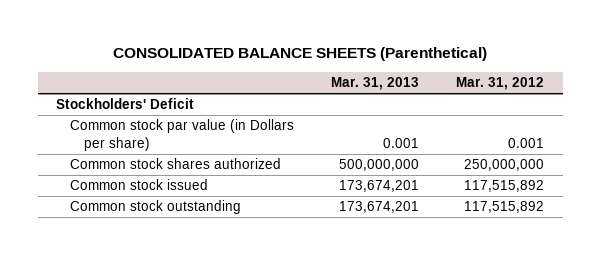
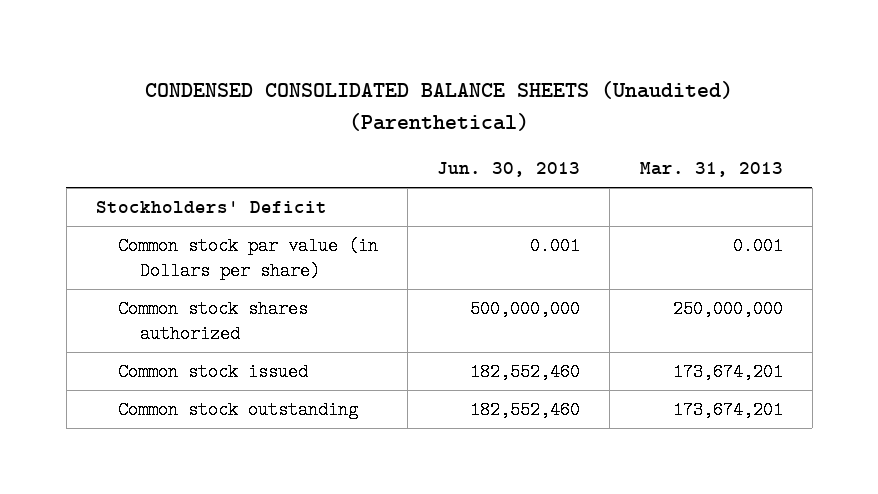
- CONSOLIDATED BALANCE SHEETS (Parenthetical)
+ CONDENSED CONSOLIDATED BALANCE SHEETS (Unaudited) (Parenthetical)
- | Mar. 31, 2013 | Mar. 31, 2012
+ | Jun. 30, 2013 | Mar. 31, 2013
- Common stock shares authorized | 500,000,000 | 250,000,000
+ Common stock shares authorized | 500,000,000 | 250,000,000

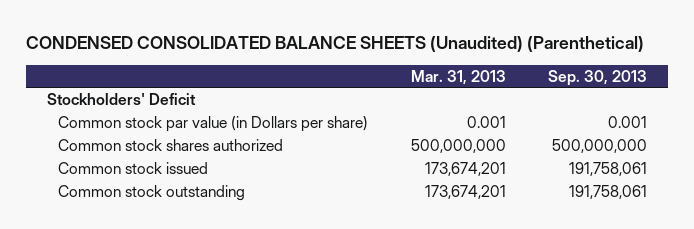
- | Jun. 30, 2013 | Mar. 31, 2013
+ | Mar. 31, 2013 | Sep. 30, 2013
- Common stock shares authorized | 500,000,000 | 250,000,000
+ Common stock shares authorized | 500,000,000 | 500,000,000

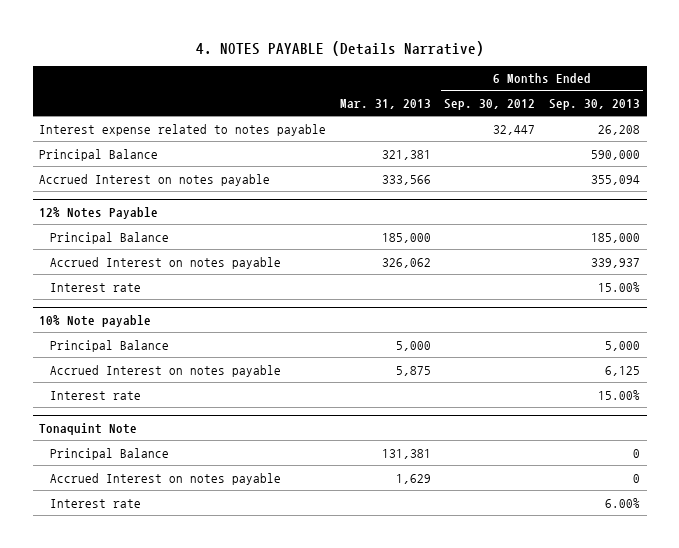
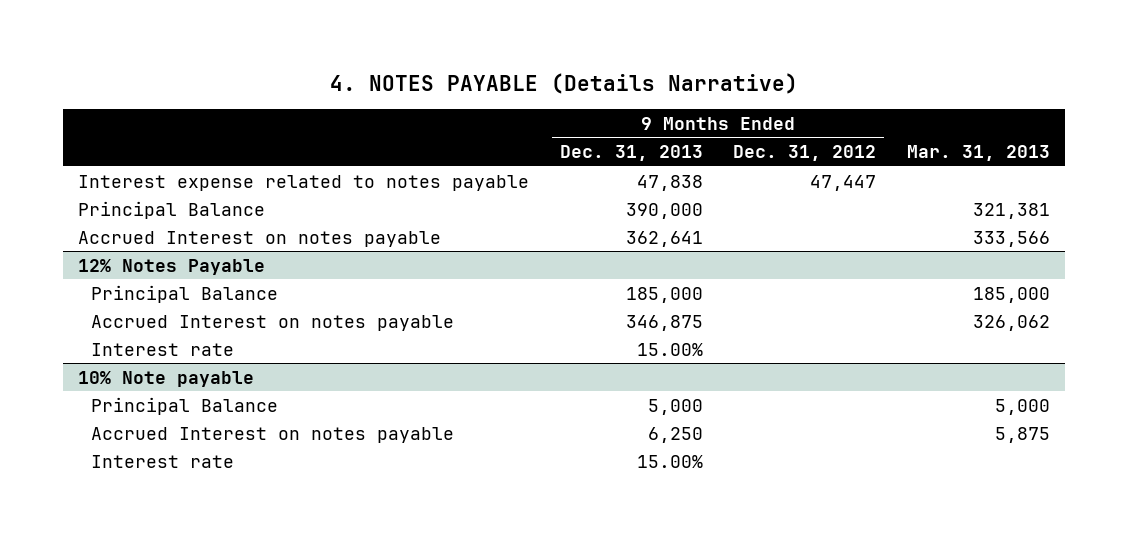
- | Mar. 31, 2013 | 6 Months Ended Sep. 30, 2012 | 6 Months Ended Sep. 30, 2013
+ | 9 Months Ended Dec. 31, 2013 | 9 Months Ended Dec. 31, 2012 | Mar. 31, 2013
- Tonaquint Note
- Principal Balance | 131,381 | | 0
- Accrued Interest on notes payable | 1,629 | | 0
- Interest rate | | | 6.00%

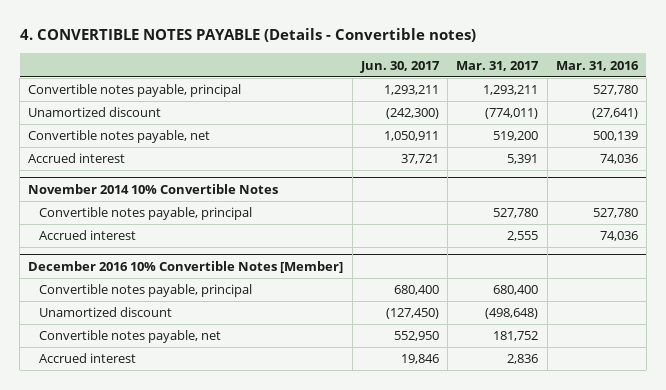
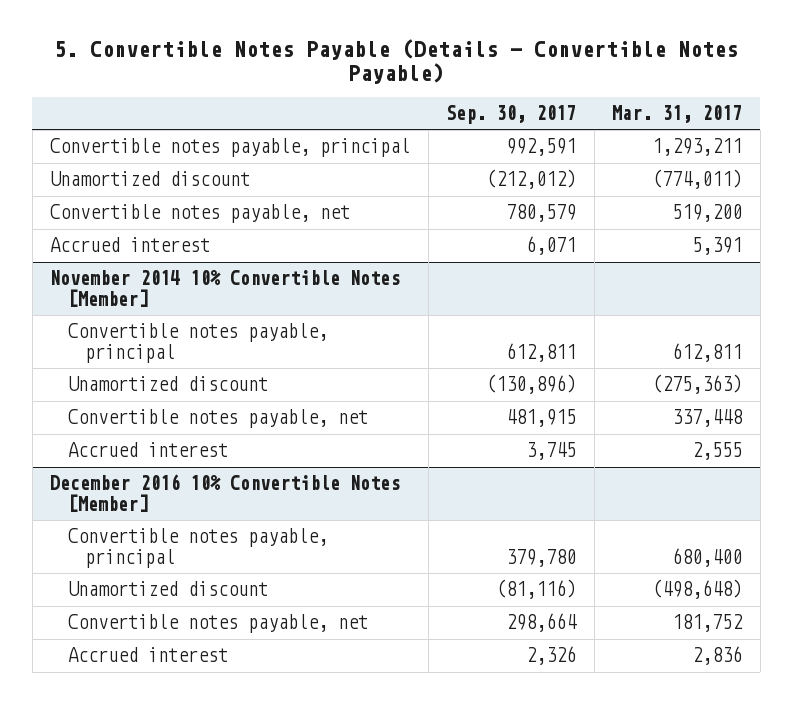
- 4. CONVERTIBLE NOTES PAYABLE (Details - Convertible notes)
+ 5. Convertible Notes Payable (Details - Convertible Notes Payable)
- | Jun. 30, 2017 | Mar. 31, 2017 | Mar. 31, 2016
+ | Sep. 30, 2017 | Mar. 31, 2017
- November 2014 10% Convertible Notes
- Convertible notes payable, principal | | 527,780 | 527,780
+ November 2014 10% Convertible Notes [Member]
+ Convertible notes payable, principal | 612,811 | 612,811
+ Unamortized discount | (130,896) | (275,363)
+ Convertible notes payable, net | 481,915 | 337,448

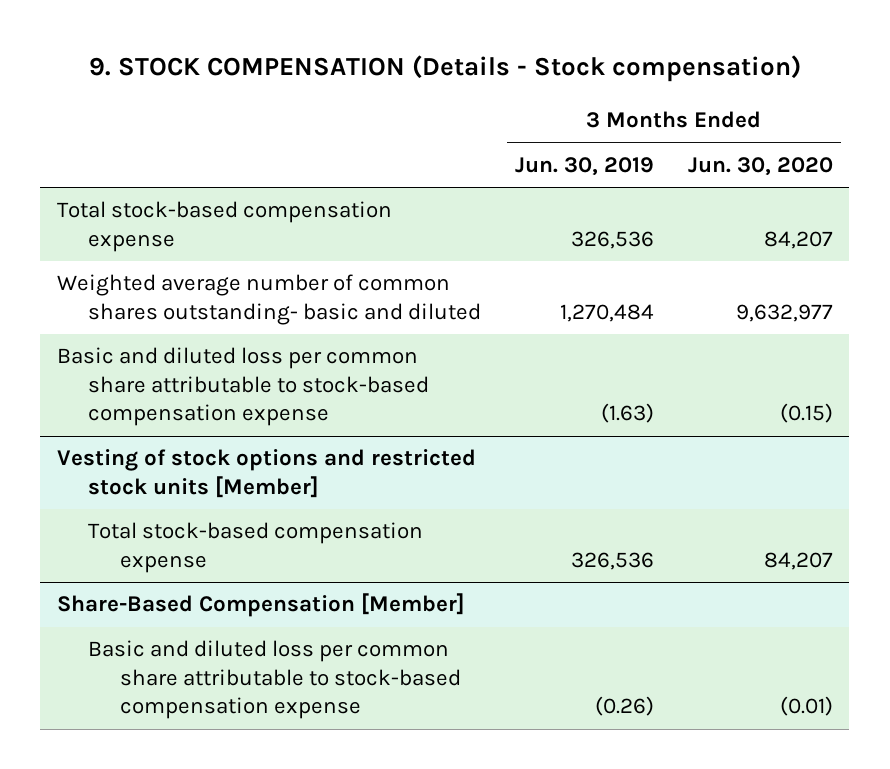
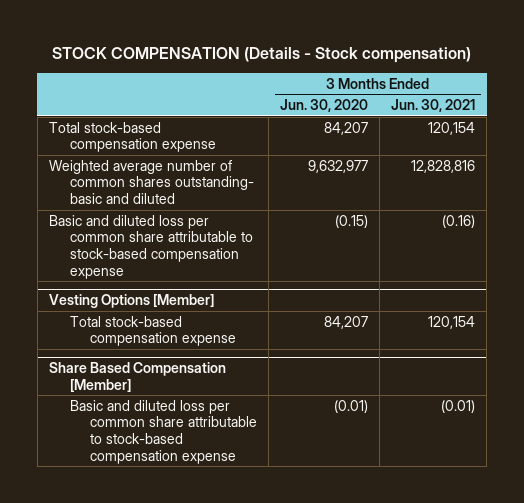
- 9. STOCK COMPENSATION (Details - Stock compensation)
+ STOCK COMPENSATION (Details - Stock compensation)
- | 3 Months Ended Jun. 30, 2019 | 3 Months Ended Jun. 30, 2020
+ | 3 Months Ended Jun. 30, 2020 | 3 Months Ended Jun. 30, 2021
- Vesting of stock options and restricted stock units [Member]
+ Vesting Options [Member]
- Share-Based Compensation [Member]
+ Share Based Compensation [Member]

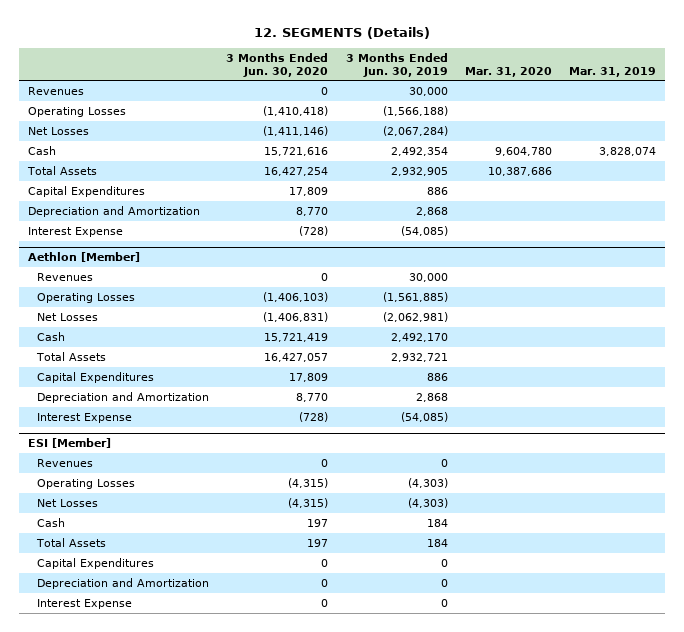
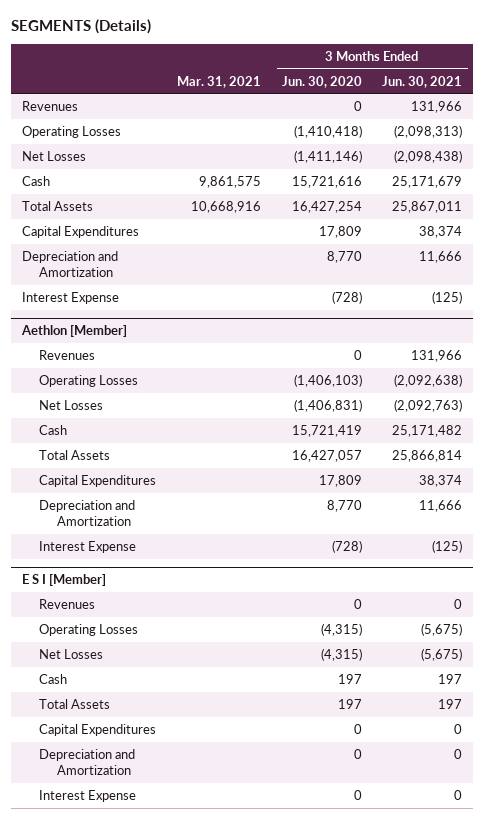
- 12. SEGMENTS (Details)
+ SEGMENTS (Details)
- | 3 Months Ended Jun. 30, 2020 | 3 Months Ended Jun. 30, 2019 | Mar. 31, 2020 | Mar. 31, 2019
+ | Mar. 31, 2021 | 3 Months Ended Jun. 30, 2020 | 3 Months Ended Jun. 30, 2021
- ESI [Member]
+ E S I [Member]

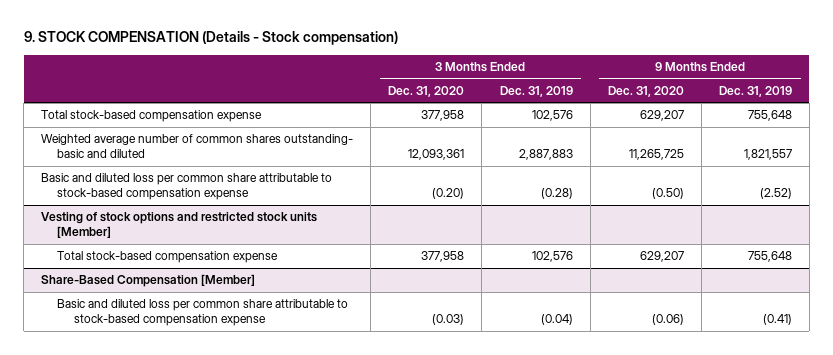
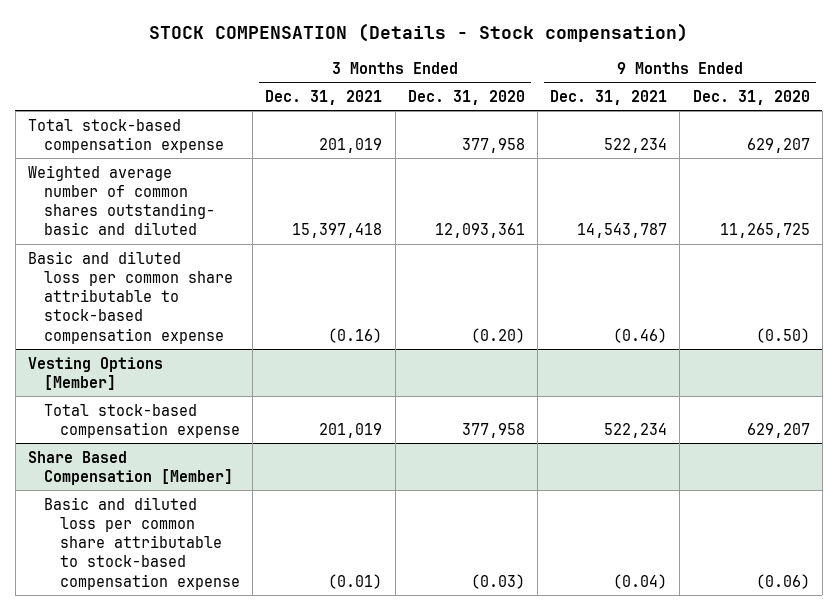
- 9. STOCK COMPENSATION (Details - Stock compensation)
+ STOCK COMPENSATION (Details - Stock compensation)
- | 3 Months Ended Dec. 31, 2020 | 3 Months Ended Dec. 31, 2019 | 9 Months Ended Dec. 31, 2020 | 9 Months Ended Dec. 31, 2019
+ | 3 Months Ended Dec. 31, 2021 | 3 Months Ended Dec. 31, 2020 | 9 Months Ended Dec. 31, 2021 | 9 Months Ended Dec. 31, 2020
- Vesting of stock options and restricted stock units [Member]
+ Vesting Options [Member]
- Share-Based Compensation [Member]
+ Share Based Compensation [Member]

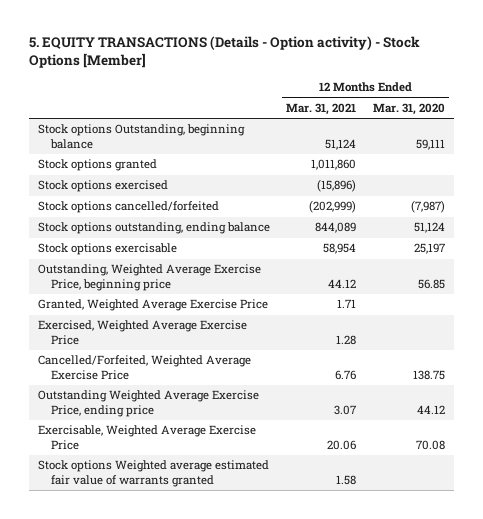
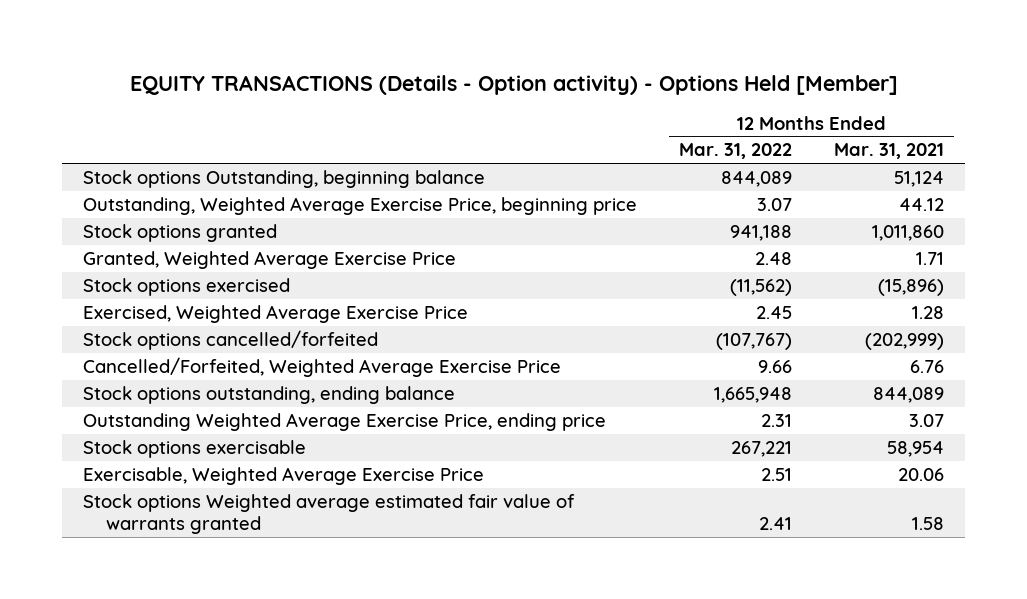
- 5. EQUITY TRANSACTIONS (Details - Option activity) - Stock Options [Member]
+ EQUITY TRANSACTIONS (Details - Option activity) - Options Held [Member]
- | 12 Months Ended Mar. 31, 2021 | 12 Months Ended Mar. 31, 2020
+ | 12 Months Ended Mar. 31, 2022 | 12 Months Ended Mar. 31, 2021
moved down: Stock options granted | 941,188 | 1,011,860
moved down: Stock options exercised | (11,562) | (15,896)
moved down: Stock options cancelled/forfeited | (107,767) | (202,999)
moved down: Stock options outstanding, ending balance | 1,665,948 | 844,089
moved down: Stock options exercisable | 267,221 | 58,954

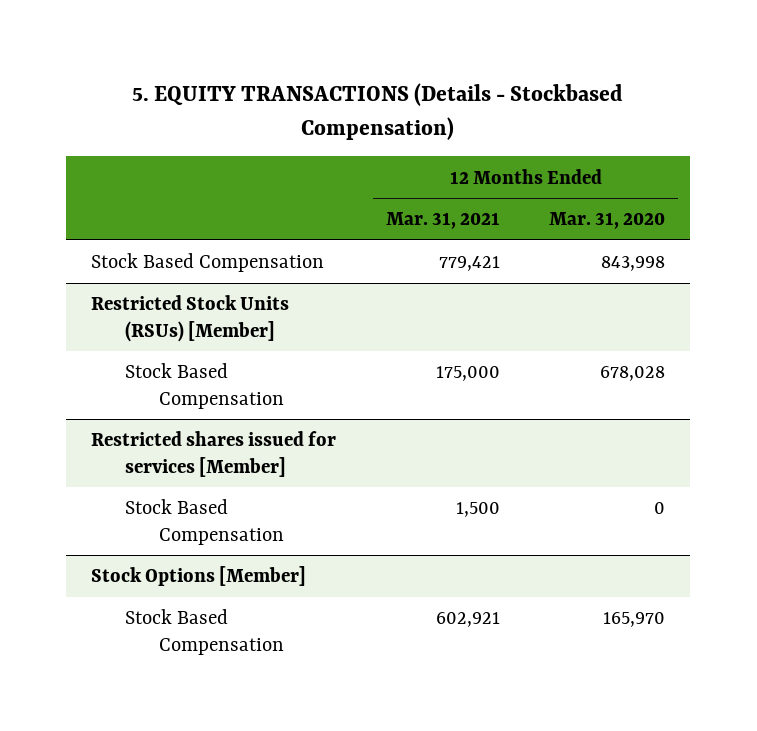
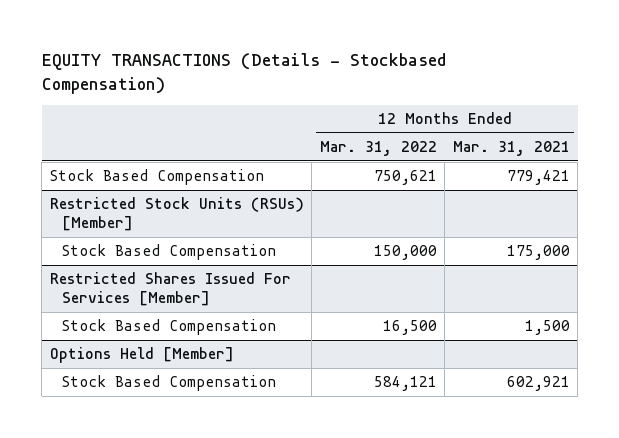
- 5. EQUITY TRANSACTIONS (Details - Stockbased Compensation)
+ EQUITY TRANSACTIONS (Details - Stockbased Compensation)
- | 12 Months Ended Mar. 31, 2021 | 12 Months Ended Mar. 31, 2020
+ | 12 Months Ended Mar. 31, 2022 | 12 Months Ended Mar. 31, 2021
- Restricted shares issued for services [Member]
+ Restricted Shares Issued For Services [Member]
- Stock Options [Member]
+ Options Held [Member]

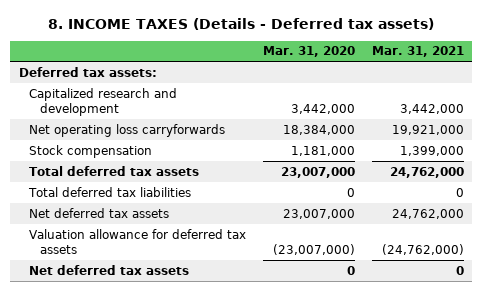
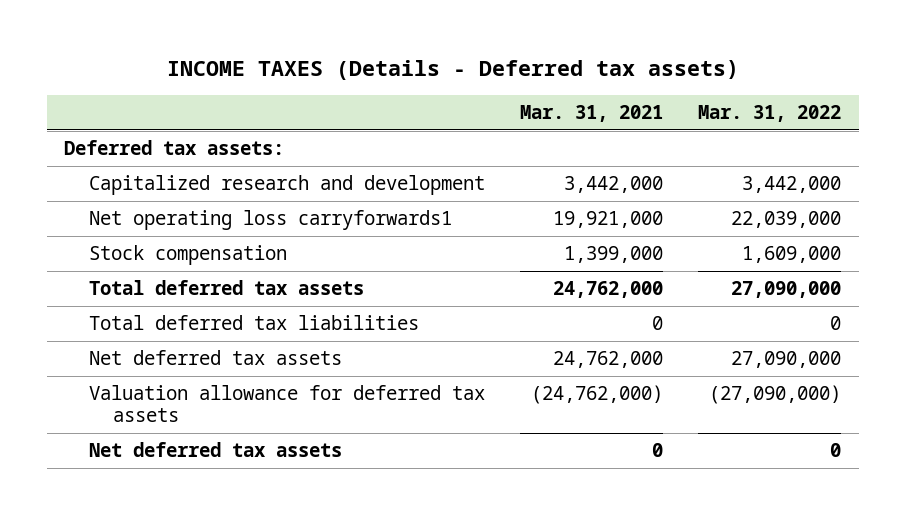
- 8. INCOME TAXES (Details - Deferred tax assets)
+ INCOME TAXES (Details - Deferred tax assets)
- | Mar. 31, 2020 | Mar. 31, 2021
+ | Mar. 31, 2021 | Mar. 31, 2022
- Net operating loss carryforwards | 18,384,000 | 19,921,000
+ Net operating loss carryforwards1 | 19,921,000 | 22,039,000

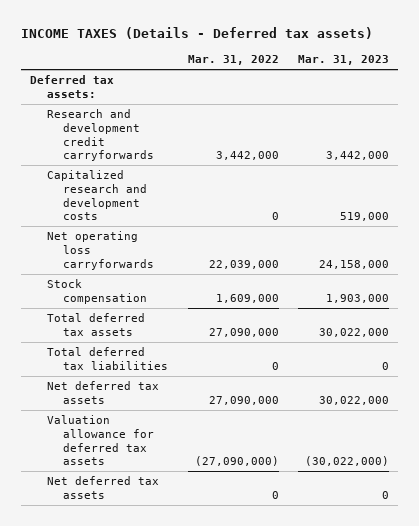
- | Mar. 31, 2021 | Mar. 31, 2022
+ | Mar. 31, 2022 | Mar. 31, 2023
- Capitalized research and development | 3,442,000 | 3,442,000
- Net operating loss carryforwards1 | 19,921,000 | 22,039,000
+ Research and development credit carryforwards | 3,442,000 | 3,442,000
+ Capitalized research and development costs | 0 | 519,000
+ Net operating loss carryforwards | 22,039,000 | 24,158,000

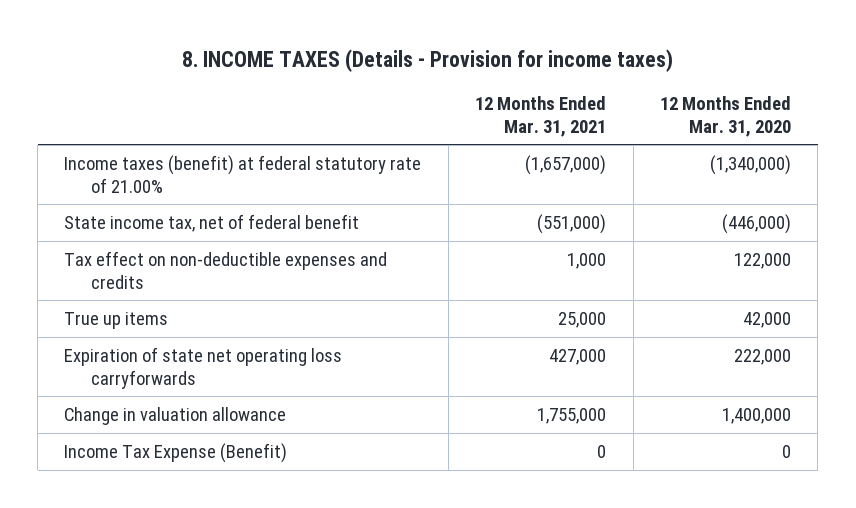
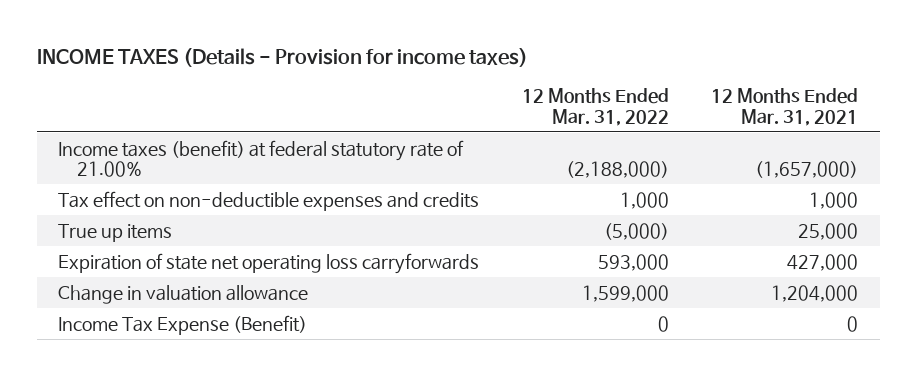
- 8. INCOME TAXES (Details - Provision for income taxes)
+ INCOME TAXES (Details - Provision for income taxes)
- | 12 Months Ended Mar. 31, 2021 | 12 Months Ended Mar. 31, 2020
+ | 12 Months Ended Mar. 31, 2022 | 12 Months Ended Mar. 31, 2021
- State income tax, net of federal benefit | (551,000) | (446,000)
- Change in valuation allowance | 1,755,000 | 1,400,000
+ Change in valuation allowance | 1,599,000 | 1,204,000

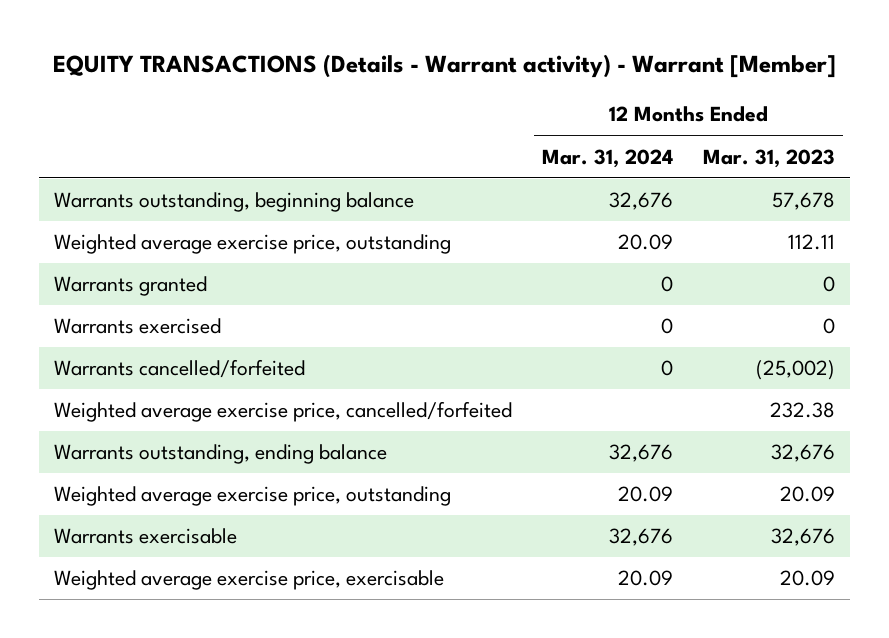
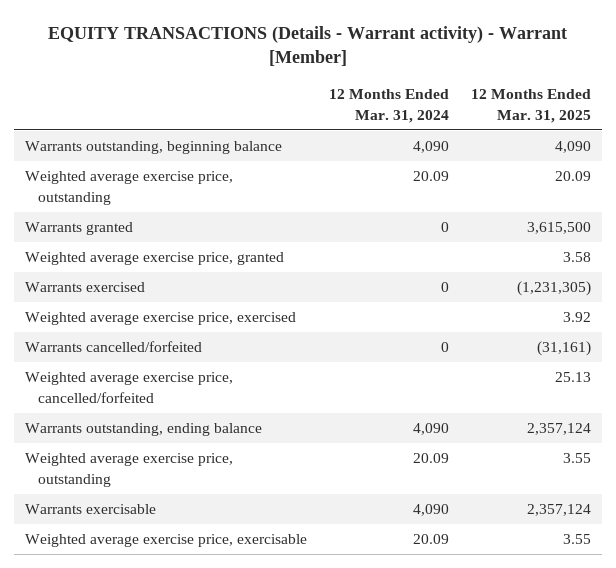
- | 12 Months Ended Mar. 31, 2024 | 12 Months Ended Mar. 31, 2023
+ | 12 Months Ended Mar. 31, 2024 | 12 Months Ended Mar. 31, 2025
- Warrants outstanding, beginning balance | 32,676 | 57,678
+ Warrants outstanding, beginning balance | 4,090 | 4,090
+ Weighted average exercise price, granted | | 3.58
+ Weighted average exercise price, exercised | | 3.92
- Warrants outstanding, ending balance | 32,676 | 32,676
+ Warrants outstanding, ending balance | 4,090 | 2,357,124
- Warrants exercisable | 32,676 | 32,676
+ Warrants exercisable | 4,090 | 2,357,124

